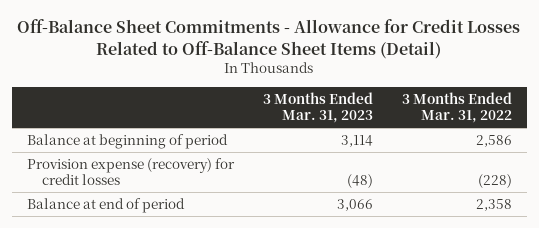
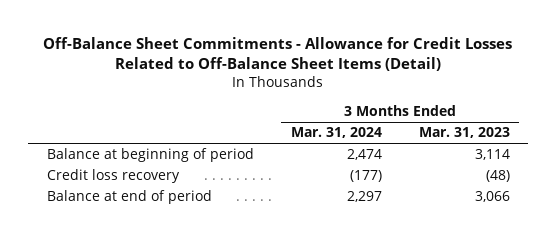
- | 3 Months Ended Mar. 31, 2023 | 3 Months Ended Mar. 31, 2022
+ | 3 Months Ended Mar. 31, 2024 | 3 Months Ended Mar. 31, 2023
- Provision expense (recovery) for credit losses | (48) | (228)
+ Credit loss recovery | (177) | (48)

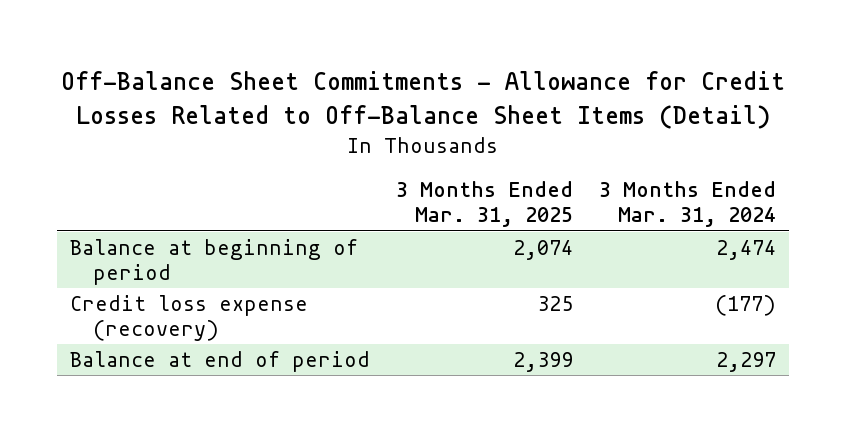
- | 3 Months Ended Mar. 31, 2024 | 3 Months Ended Mar. 31, 2023
+ | 3 Months Ended Mar. 31, 2025 | 3 Months Ended Mar. 31, 2024
- Credit loss recovery | (177) | (48)
+ Credit loss expense (recovery) | 325 | (177)

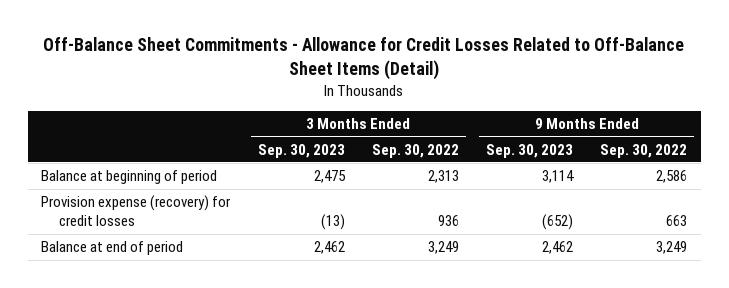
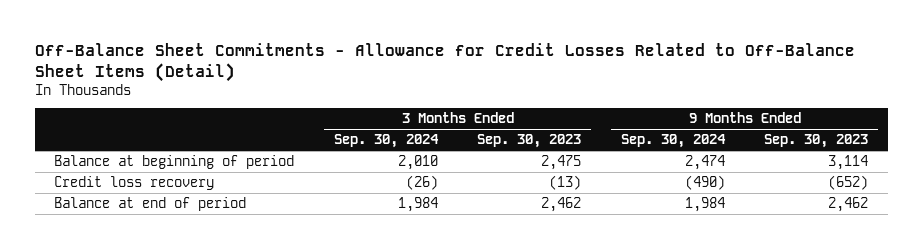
- | 3 Months Ended Sep. 30, 2023 | 3 Months Ended Sep. 30, 2022 | 9 Months Ended Sep. 30, 2023 | 9 Months Ended Sep. 30, 2022
+ | 3 Months Ended Sep. 30, 2024 | 3 Months Ended Sep. 30, 2023 | 9 Months Ended Sep. 30, 2024 | 9 Months Ended Sep. 30, 2023
- Provision expense (recovery) for credit losses | (13) | 936 | (652) | 663
+ Credit loss recovery | (26) | (13) | (490) | (652)

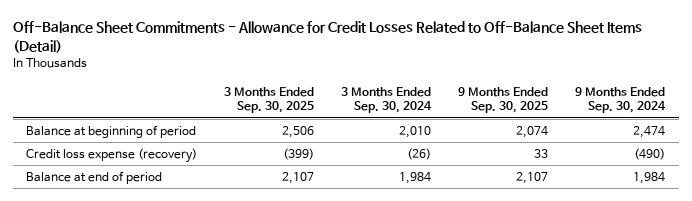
- | 3 Months Ended Sep. 30, 2024 | 3 Months Ended Sep. 30, 2023 | 9 Months Ended Sep. 30, 2024 | 9 Months Ended Sep. 30, 2023
+ | 3 Months Ended Sep. 30, 2025 | 3 Months Ended Sep. 30, 2024 | 9 Months Ended Sep. 30, 2025 | 9 Months Ended Sep. 30, 2024
- Credit loss recovery | (26) | (13) | (490) | (652)
+ Credit loss expense (recovery) | (399) | (26) | 33 | (490)

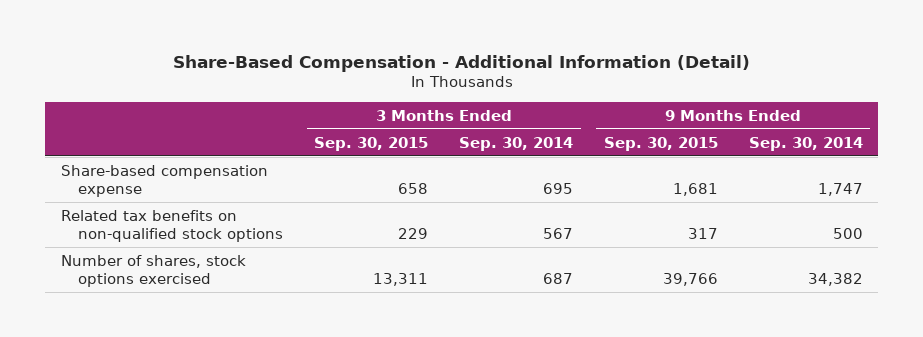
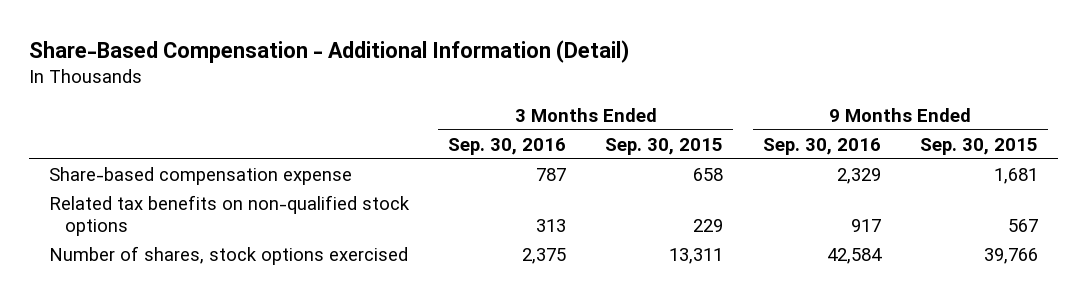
- | 3 Months Ended Sep. 30, 2015 | 3 Months Ended Sep. 30, 2014 | 9 Months Ended Sep. 30, 2015 | 9 Months Ended Sep. 30, 2014
+ | 3 Months Ended Sep. 30, 2016 | 3 Months Ended Sep. 30, 2015 | 9 Months Ended Sep. 30, 2016 | 9 Months Ended Sep. 30, 2015
- Related tax benefits on non-qualified stock options | 229 | 567 | 317 | 500
+ Related tax benefits on non-qualified stock options | 313 | 229 | 917 | 567

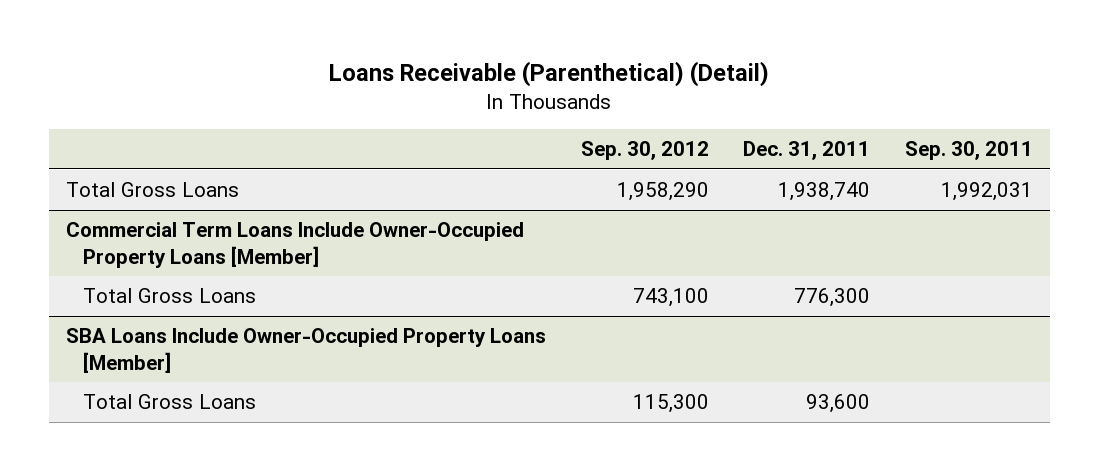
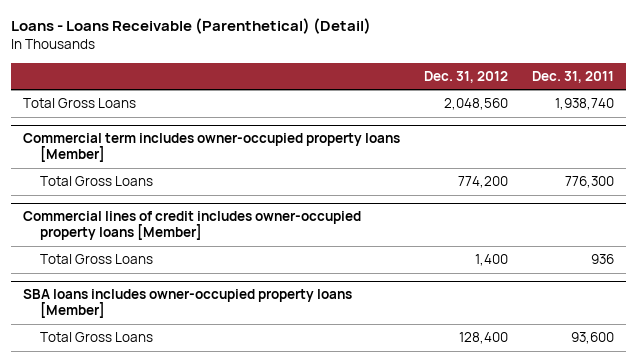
- Loans Receivable (Parenthetical) (Detail)
+ Loans - Loans Receivable (Parenthetical) (Detail)
- | Sep. 30, 2012 | Dec. 31, 2011 | Sep. 30, 2011
+ | Dec. 31, 2012 | Dec. 31, 2011
- Commercial Term Loans Include Owner-Occupied Property Loans [Member]
+ Commercial term includes owner-occupied property loans [Member]
- SBA Loans Include Owner-Occupied Property Loans [Member]
+ Commercial lines of credit includes owner-occupied property loans [Member]
+ Total Gross Loans | 1,400 | 936
+ SBA loans includes owner-occupied property loans [Member]

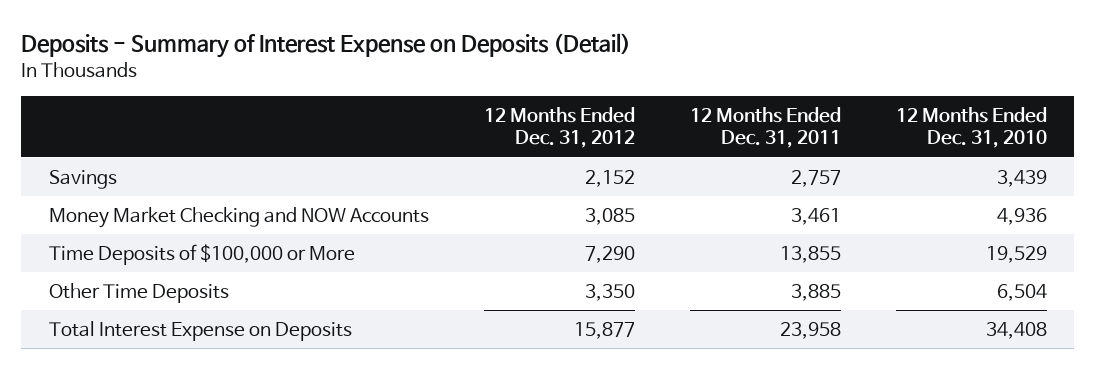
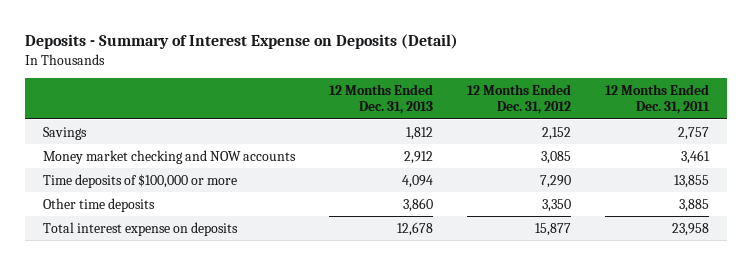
- | 12 Months Ended Dec. 31, 2012 | 12 Months Ended Dec. 31, 2011 | 12 Months Ended Dec. 31, 2010
+ | 12 Months Ended Dec. 31, 2013 | 12 Months Ended Dec. 31, 2012 | 12 Months Ended Dec. 31, 2011
- Money Market Checking and NOW Accounts | 3,085 | 3,461 | 4,936
- Time Deposits of $100,000 or More | 7,290 | 13,855 | 19,529
- Other Time Deposits | 3,350 | 3,885 | 6,504
- Total Interest Expense on Deposits | 15,877 | 23,958 | 34,408
+ Money market checking and NOW accounts | 2,912 | 3,085 | 3,461
+ Time deposits of $100,000 or more | 4,094 | 7,290 | 13,855
+ Other time deposits | 3,860 | 3,350 | 3,885
+ Total interest expense on deposits | 12,678 | 15,877 | 23,958

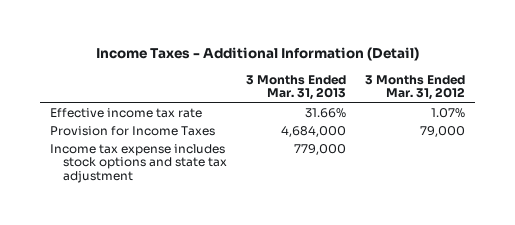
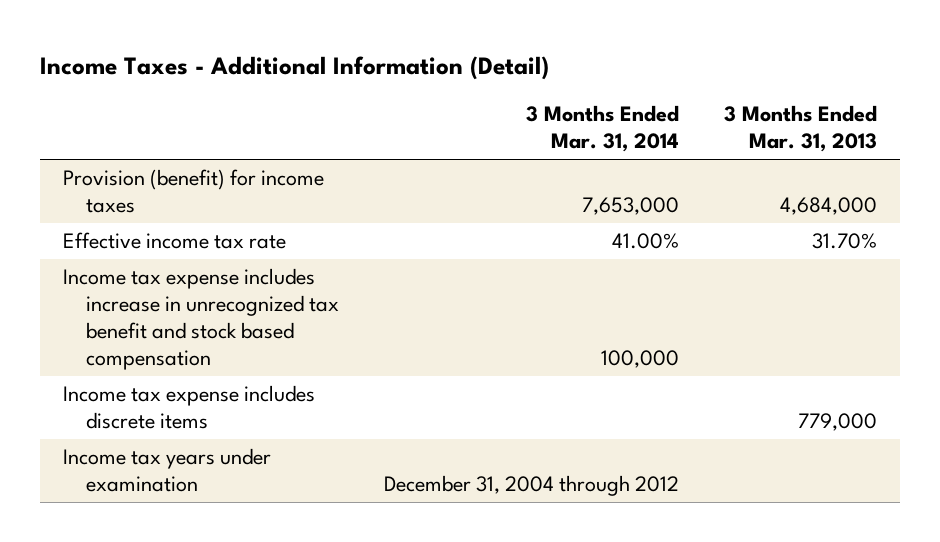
- | 3 Months Ended Mar. 31, 2013 | 3 Months Ended Mar. 31, 2012
+ | 3 Months Ended Mar. 31, 2014 | 3 Months Ended Mar. 31, 2013
- Effective income tax rate | 31.66% | 1.07%
- Provision for Income Taxes | 4,684,000 | 79,000
- Income tax expense includes stock options and state tax adjustment | 779,000 |
+ Provision (benefit) for income taxes | 7,653,000 | 4,684,000
+ Effective income tax rate | 41.00% | 31.70%
+ Income tax expense includes increase in unrecognized tax benefit and stock based compensation | 100,000 |
+ Income tax expense includes discrete items | | 779,000
+ Income tax years under examination | December 31, 2004 through 2012 |

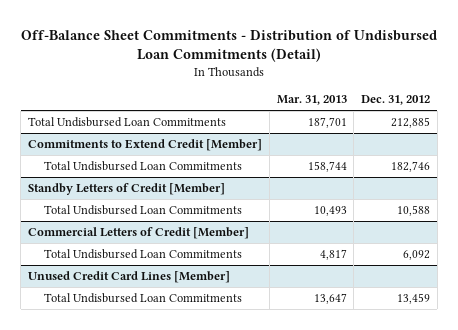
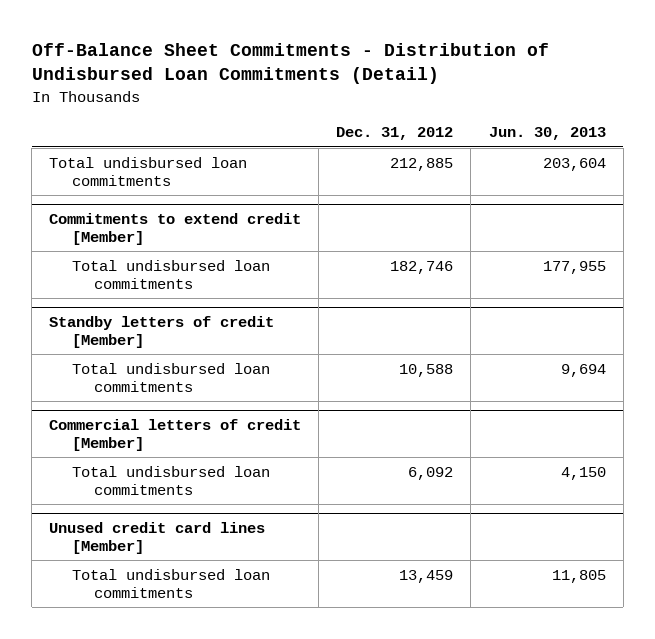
- | Mar. 31, 2013 | Dec. 31, 2012
+ | Dec. 31, 2012 | Jun. 30, 2013
- Total Undisbursed Loan Commitments | 187,701 | 212,885
- Commitments to Extend Credit [Member]
- Total Undisbursed Loan Commitments | 158,744 | 182,746
- Standby Letters of Credit [Member]
- Total Undisbursed Loan Commitments | 10,493 | 10,588
- Commercial Letters of Credit [Member]
- Total Undisbursed Loan Commitments | 4,817 | 6,092
- Unused Credit Card Lines [Member]
- Total Undisbursed Loan Commitments | 13,647 | 13,459
+ Total undisbursed loan commitments | 212,885 | 203,604
+ Commitments to extend credit [Member]
+ Total undisbursed loan commitments | 182,746 | 177,955
+ Standby letters of credit [Member]
+ Total undisbursed loan commitments | 10,588 | 9,694
+ Commercial letters of credit [Member]
+ Total undisbursed loan commitments | 6,092 | 4,150
+ Unused credit card lines [Member]
+ Total undisbursed loan commitments | 13,459 | 11,805

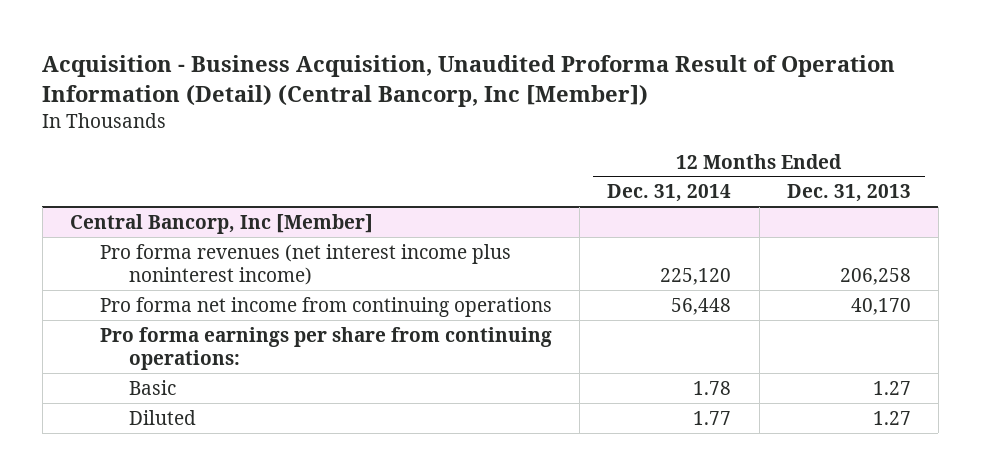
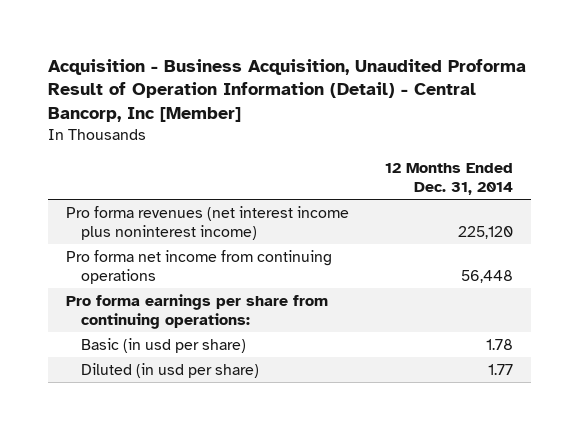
- Acquisition - Business Acquisition, Unaudited Proforma Result of Operation Information (Detail) (Central Bancorp, Inc [Member])
+ Acquisition - Business Acquisition, Unaudited Proforma Result of Operation Information (Detail) - Central Bancorp, Inc [Member]
- | 12 Months Ended Dec. 31, 2014 | 12 Months Ended Dec. 31, 2013
+ | 12 Months Ended Dec. 31, 2014
- Central Bancorp, Inc [Member]
- Basic | 1.78 | 1.27
- Diluted | 1.77 | 1.27
+ Basic (in usd per share) | 1.78
+ Diluted (in usd per share) | 1.77

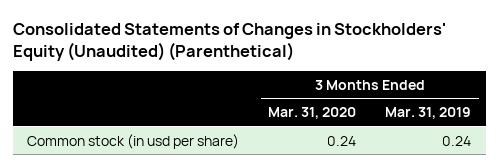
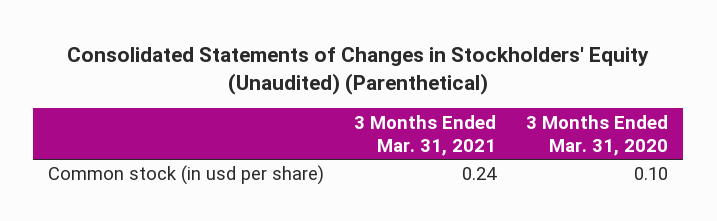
- | 3 Months Ended Mar. 31, 2020 | 3 Months Ended Mar. 31, 2019
+ | 3 Months Ended Mar. 31, 2021 | 3 Months Ended Mar. 31, 2020
- Common stock (in usd per share) | 0.24 | 0.24
+ Common stock (in usd per share) | 0.24 | 0.10

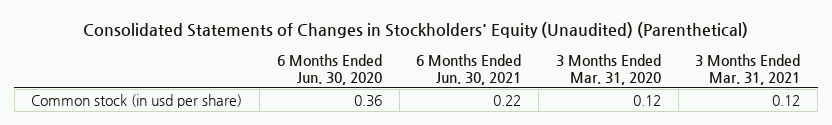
- | 3 Months Ended Mar. 31, 2021 | 3 Months Ended Mar. 31, 2020
+ | 6 Months Ended Jun. 30, 2020 | 6 Months Ended Jun. 30, 2021 | 3 Months Ended Mar. 31, 2020 | 3 Months Ended Mar. 31, 2021
- Common stock (in usd per share) | 0.24 | 0.10
+ Common stock (in usd per share) | 0.36 | 0.22 | 0.12 | 0.12

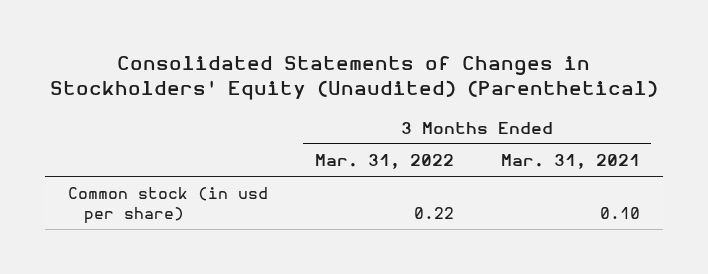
- | 6 Months Ended Jun. 30, 2020 | 6 Months Ended Jun. 30, 2021 | 3 Months Ended Mar. 31, 2020 | 3 Months Ended Mar. 31, 2021
+ | 3 Months Ended Mar. 31, 2022 | 3 Months Ended Mar. 31, 2021
- Common stock (in usd per share) | 0.36 | 0.22 | 0.12 | 0.12
+ Common stock (in usd per share) | 0.22 | 0.10

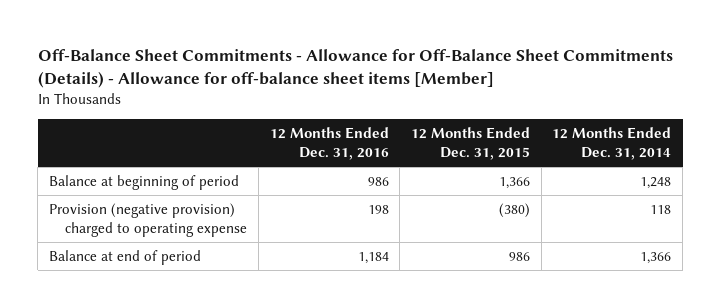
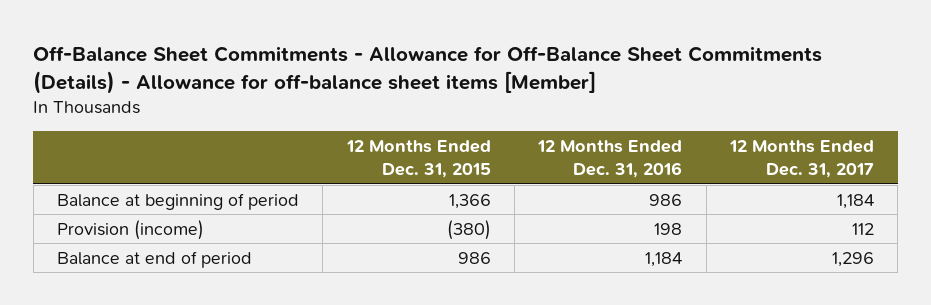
- | 12 Months Ended Dec. 31, 2016 | 12 Months Ended Dec. 31, 2015 | 12 Months Ended Dec. 31, 2014
+ | 12 Months Ended Dec. 31, 2015 | 12 Months Ended Dec. 31, 2016 | 12 Months Ended Dec. 31, 2017
- Provision (negative provision) charged to operating expense | 198 | (380) | 118
+ Provision (income) | (380) | 198 | 112

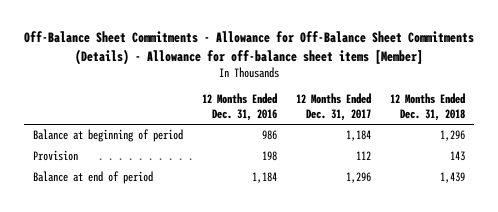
- | 12 Months Ended Dec. 31, 2015 | 12 Months Ended Dec. 31, 2016 | 12 Months Ended Dec. 31, 2017
+ | 12 Months Ended Dec. 31, 2016 | 12 Months Ended Dec. 31, 2017 | 12 Months Ended Dec. 31, 2018
- Provision (income) | (380) | 198 | 112
+ Provision | 198 | 112 | 143

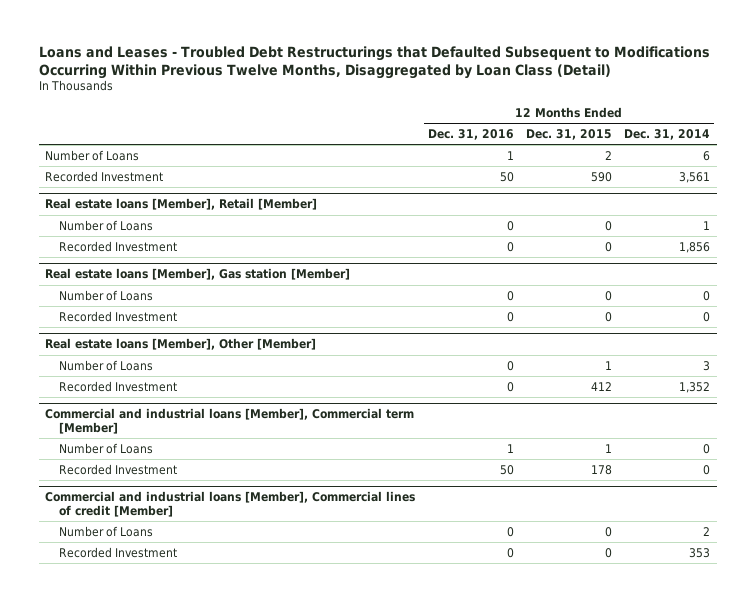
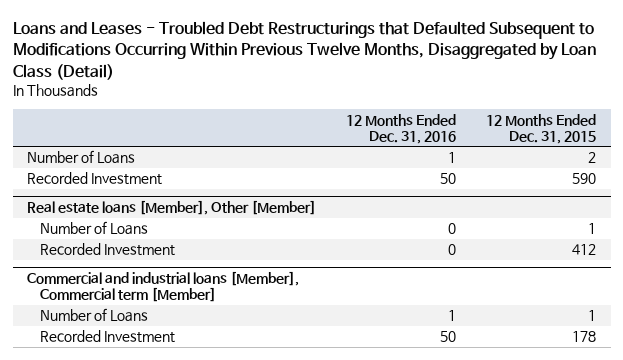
- | 12 Months Ended Dec. 31, 2016 | 12 Months Ended Dec. 31, 2015 | 12 Months Ended Dec. 31, 2014
+ | 12 Months Ended Dec. 31, 2016 | 12 Months Ended Dec. 31, 2015
- Real estate loans [Member], Retail [Member]
- Number of Loans | 0 | 0 | 1
- Recorded Investment | 0 | 0 | 1,856
- Real estate loans [Member], Gas station [Member]
- Number of Loans | 0 | 0 | 0
- Recorded Investment | 0 | 0 | 0
- Commercial and industrial loans [Member], Commercial lines of credit [Member]
- Number of Loans | 0 | 0 | 2
- Recorded Investment | 0 | 0 | 353

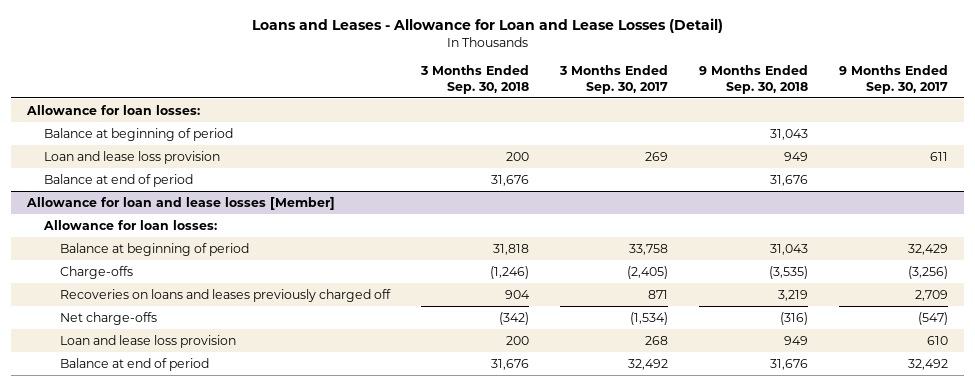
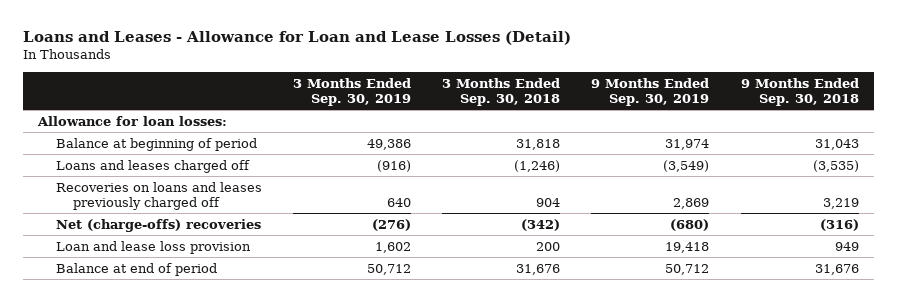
- | 3 Months Ended Sep. 30, 2018 | 3 Months Ended Sep. 30, 2017 | 9 Months Ended Sep. 30, 2018 | 9 Months Ended Sep. 30, 2017
+ | 3 Months Ended Sep. 30, 2019 | 3 Months Ended Sep. 30, 2018 | 9 Months Ended Sep. 30, 2019 | 9 Months Ended Sep. 30, 2018
- Balance at beginning of period | | | 31,043 |
- Loan and lease loss provision | 200 | 269 | 949 | 611
- Balance at end of period | 31,676 | | 31,676 |
- Allowance for loan and lease losses [Member]
- Allowance for loan losses:
- Charge-offs | (1,246) | (2,405) | (3,535) | (3,256)
+ Loans and leases charged off | (916) | (1,246) | (3,549) | (3,535)
- Net charge-offs | (342) | (1,534) | (316) | (547)
+ Net (charge-offs) recoveries | (276) | (342) | (680) | (316)

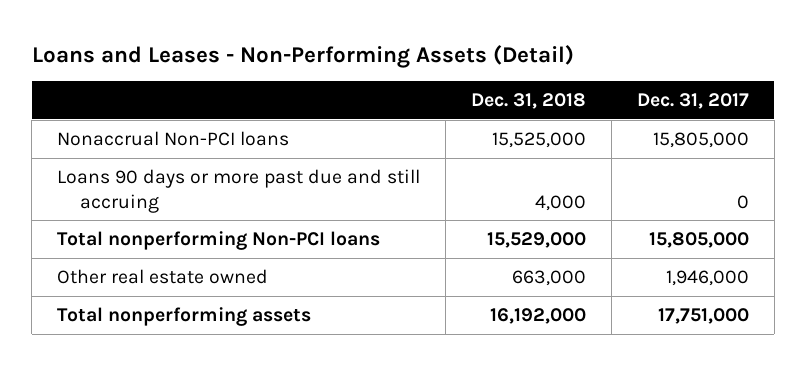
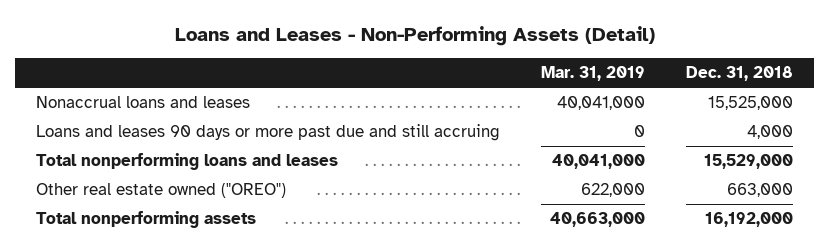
- | Dec. 31, 2018 | Dec. 31, 2017
+ | Mar. 31, 2019 | Dec. 31, 2018
- Nonaccrual Non-PCI loans | 15,525,000 | 15,805,000
- Loans 90 days or more past due and still accruing | 4,000 | 0
- Total nonperforming Non-PCI loans | 15,529,000 | 15,805,000
- Other real estate owned | 663,000 | 1,946,000
+ Nonaccrual loans and leases | 40,041,000 | 15,525,000
+ Loans and leases 90 days or more past due and still accruing | 0 | 4,000
+ Total nonperforming loans and leases | 40,041,000 | 15,529,000
+ Other real estate owned ("OREO") | 622,000 | 663,000

